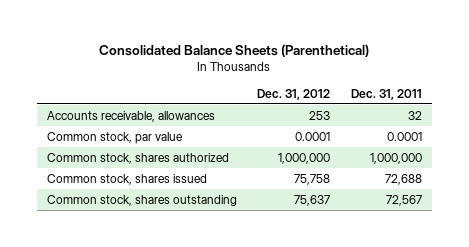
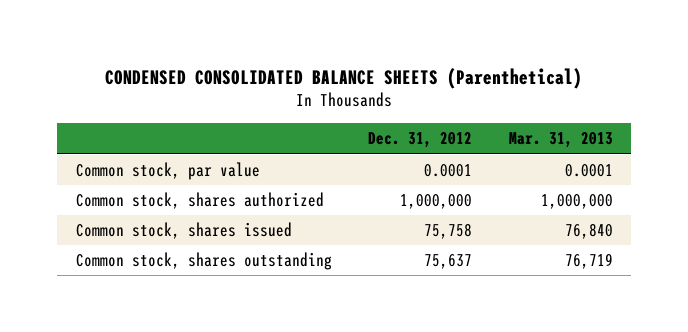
- Consolidated Balance Sheets (Parenthetical)
+ CONDENSED CONSOLIDATED BALANCE SHEETS (Parenthetical)
- | Dec. 31, 2012 | Dec. 31, 2011
+ | Dec. 31, 2012 | Mar. 31, 2013
- Accounts receivable, allowances | 253 | 32

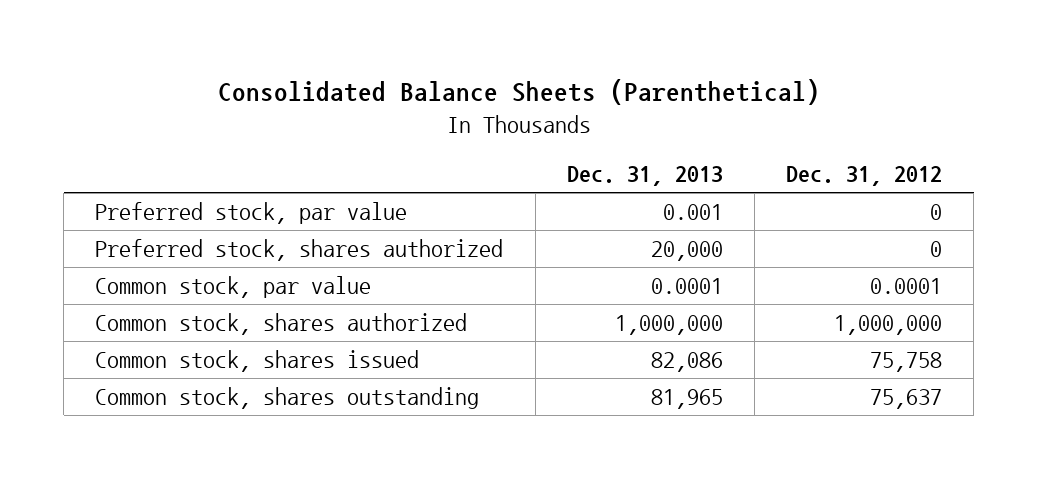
- CONDENSED CONSOLIDATED BALANCE SHEETS (Parenthetical)
+ Consolidated Balance Sheets (Parenthetical)
- | Dec. 31, 2012 | Mar. 31, 2013
+ | Dec. 31, 2013 | Dec. 31, 2012
+ Preferred stock, par value | 0.001 | 0
+ Preferred stock, shares authorized | 20,000 | 0

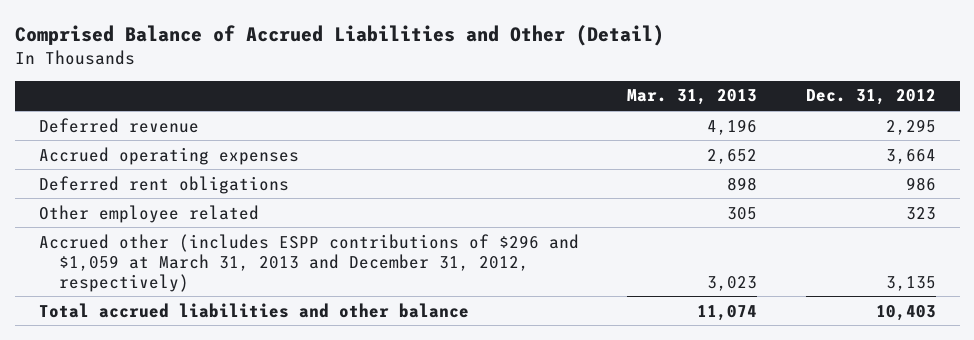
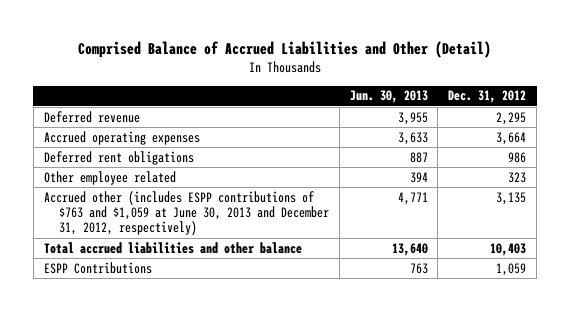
- | Mar. 31, 2013 | Dec. 31, 2012
+ | Jun. 30, 2013 | Dec. 31, 2012
- Accrued other (includes ESPP contributions of $296 and $1,059 at March 31, 2013 and December 31, 2012, respectively) | 3,023 | 3,135
+ Accrued other (includes ESPP contributions of $763 and $1,059 at June 30, 2013 and December 31, 2012, respectively) | 4,771 | 3,135
+ ESPP Contributions | 763 | 1,059

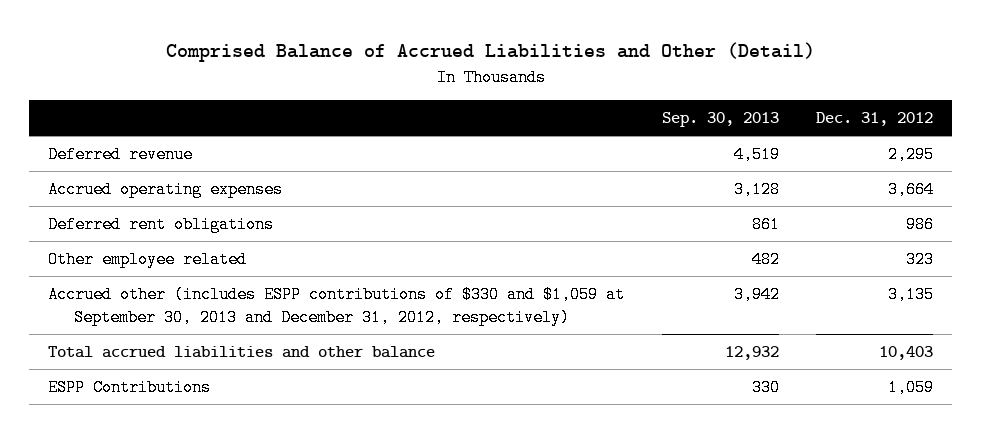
- | Jun. 30, 2013 | Dec. 31, 2012
+ | Sep. 30, 2013 | Dec. 31, 2012
- Accrued other (includes ESPP contributions of $763 and $1,059 at June 30, 2013 and December 31, 2012, respectively) | 4,771 | 3,135
+ Accrued other (includes ESPP contributions of $330 and $1,059 at September 30, 2013 and December 31, 2012, respectively) | 3,942 | 3,135

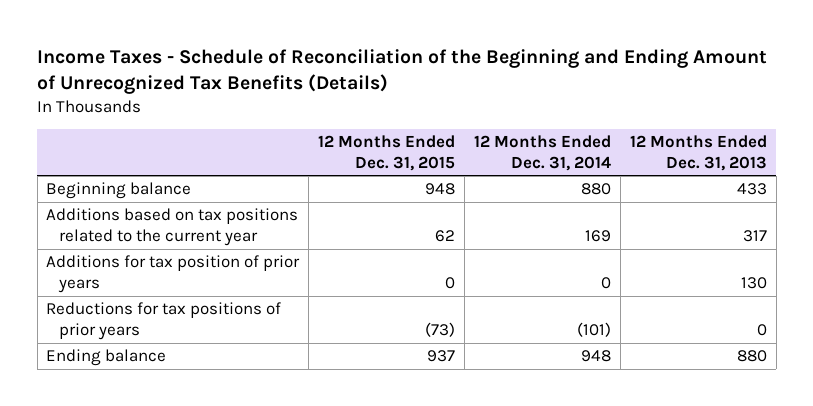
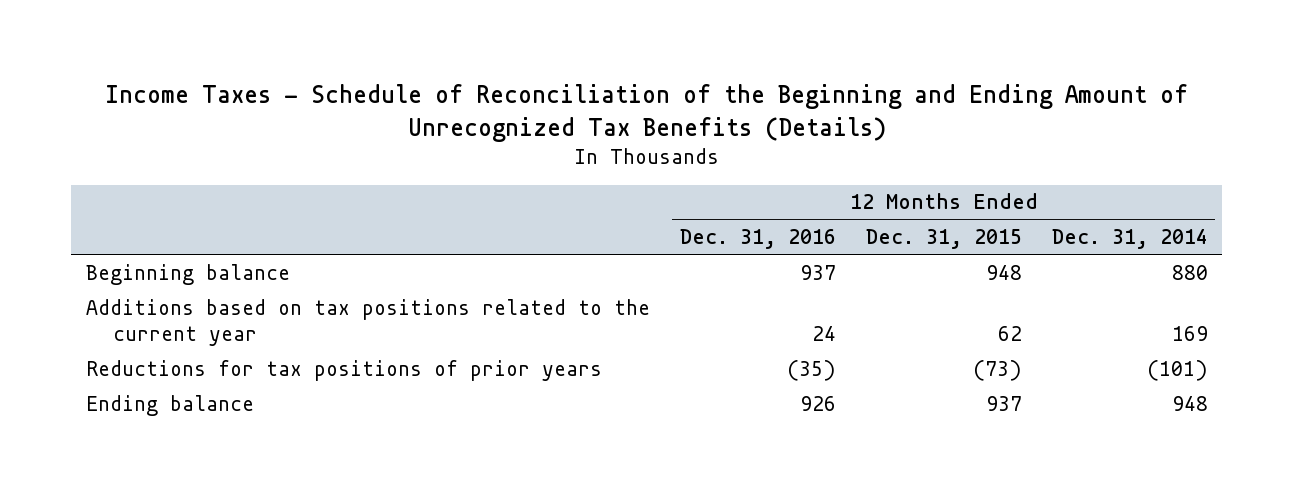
- | 12 Months Ended Dec. 31, 2015 | 12 Months Ended Dec. 31, 2014 | 12 Months Ended Dec. 31, 2013
+ | 12 Months Ended Dec. 31, 2016 | 12 Months Ended Dec. 31, 2015 | 12 Months Ended Dec. 31, 2014
- Additions for tax position of prior years | 0 | 0 | 130

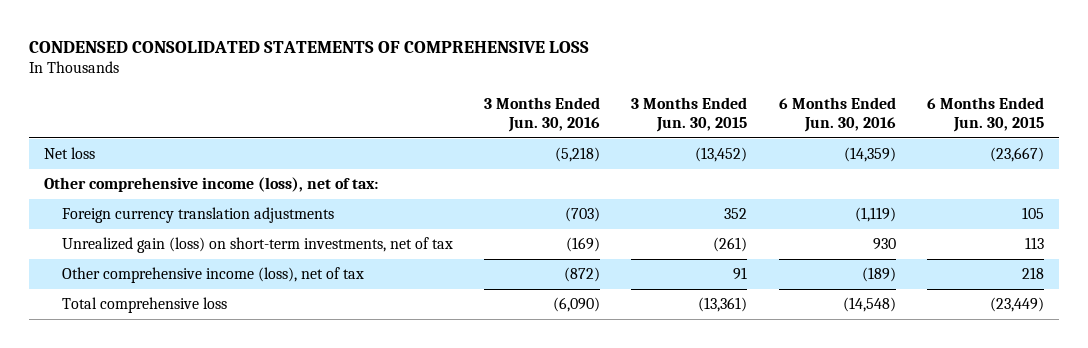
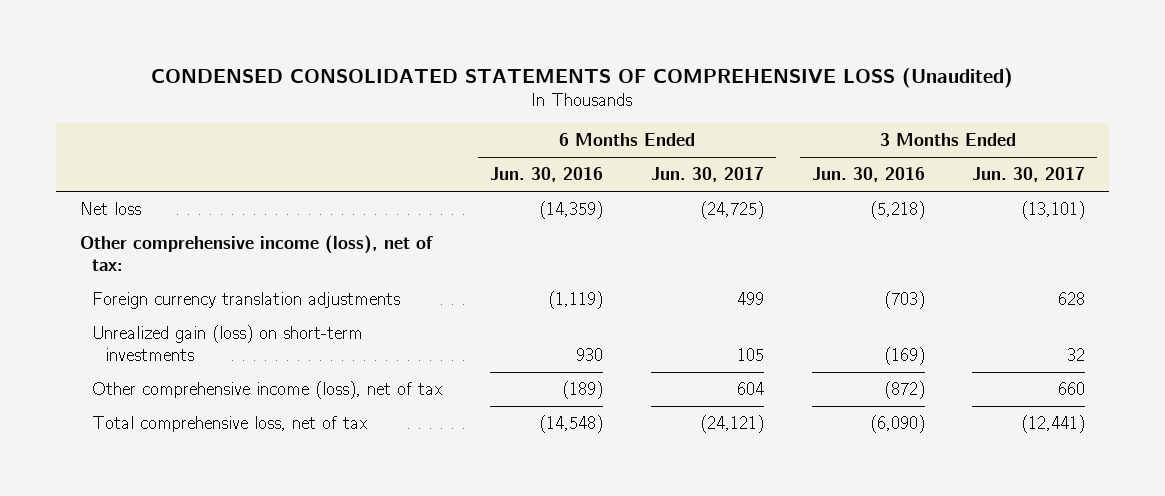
- CONDENSED CONSOLIDATED STATEMENTS OF COMPREHENSIVE LOSS
+ CONDENSED CONSOLIDATED STATEMENTS OF COMPREHENSIVE LOSS (Unaudited)
- | 3 Months Ended Jun. 30, 2016 | 3 Months Ended Jun. 30, 2015 | 6 Months Ended Jun. 30, 2016 | 6 Months Ended Jun. 30, 2015
+ | 6 Months Ended Jun. 30, 2016 | 6 Months Ended Jun. 30, 2017 | 3 Months Ended Jun. 30, 2016 | 3 Months Ended Jun. 30, 2017
- Unrealized gain (loss) on short-term investments, net of tax | (169) | (261) | 930 | 113
+ Unrealized gain (loss) on short-term investments | 930 | 105 | (169) | 32
- Total comprehensive loss | (6,090) | (13,361) | (14,548) | (23,449)
+ Total comprehensive loss, net of tax | (14,548) | (24,121) | (6,090) | (12,441)

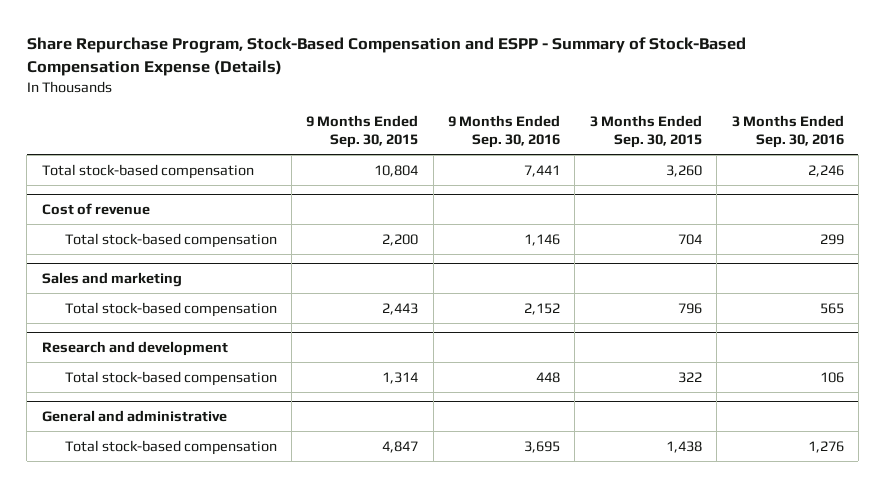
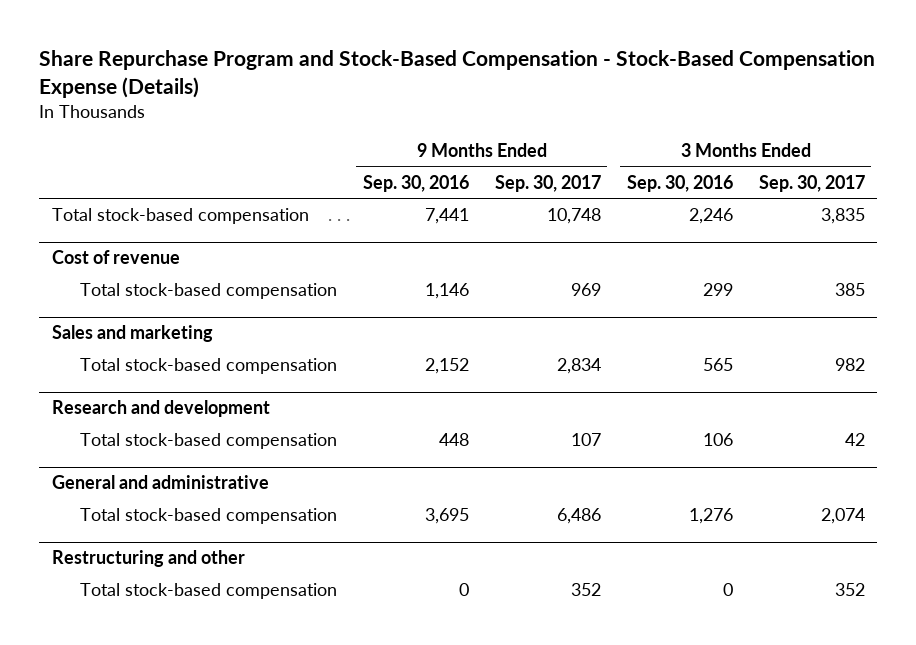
- Share Repurchase Program, Stock-Based Compensation and ESPP - Summary of Stock-Based Compensation Expense (Details)
+ Share Repurchase Program and Stock-Based Compensation - Stock-Based Compensation Expense (Details)
- | 9 Months Ended Sep. 30, 2015 | 9 Months Ended Sep. 30, 2016 | 3 Months Ended Sep. 30, 2015 | 3 Months Ended Sep. 30, 2016
+ | 9 Months Ended Sep. 30, 2016 | 9 Months Ended Sep. 30, 2017 | 3 Months Ended Sep. 30, 2016 | 3 Months Ended Sep. 30, 2017
+ Restructuring and other
+ Total stock-based compensation | 0 | 352 | 0 | 352

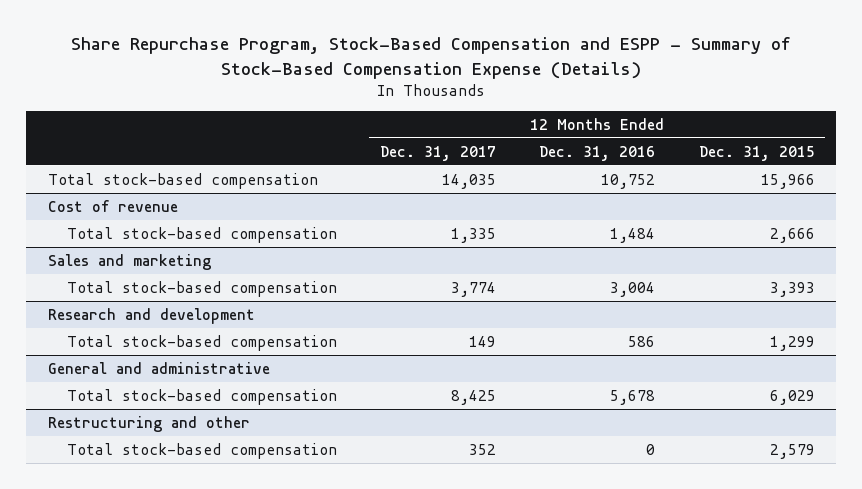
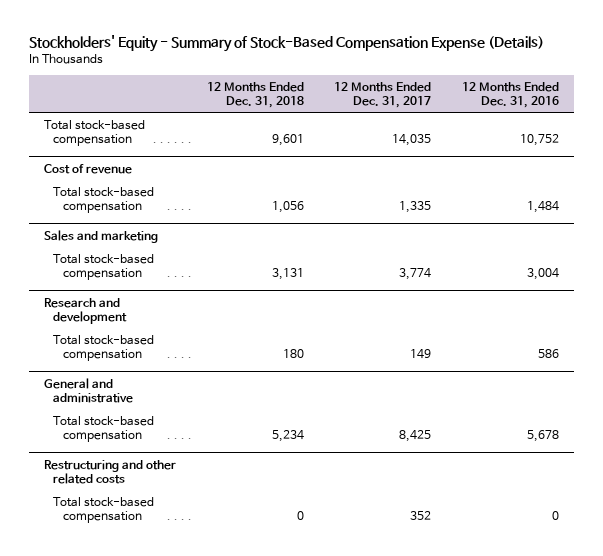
- Share Repurchase Program, Stock-Based Compensation and ESPP - Summary of Stock-Based Compensation Expense (Details)
+ Stockholders' Equity - Summary of Stock-Based Compensation Expense (Details)
- | 12 Months Ended Dec. 31, 2017 | 12 Months Ended Dec. 31, 2016 | 12 Months Ended Dec. 31, 2015
+ | 12 Months Ended Dec. 31, 2018 | 12 Months Ended Dec. 31, 2017 | 12 Months Ended Dec. 31, 2016
- Restructuring and other
+ Restructuring and other related costs

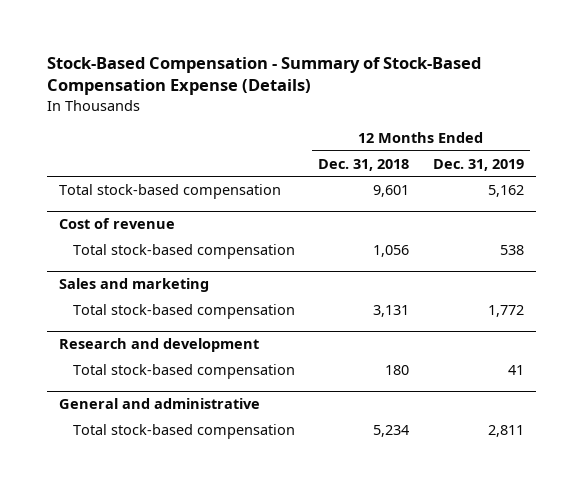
- Stockholders' Equity - Summary of Stock-Based Compensation Expense (Details)
+ Stock-Based Compensation - Summary of Stock-Based Compensation Expense (Details)
- | 12 Months Ended Dec. 31, 2018 | 12 Months Ended Dec. 31, 2017 | 12 Months Ended Dec. 31, 2016
+ | 12 Months Ended Dec. 31, 2018 | 12 Months Ended Dec. 31, 2019
- Restructuring and other related costs
- Total stock-based compensation | 0 | 352 | 0

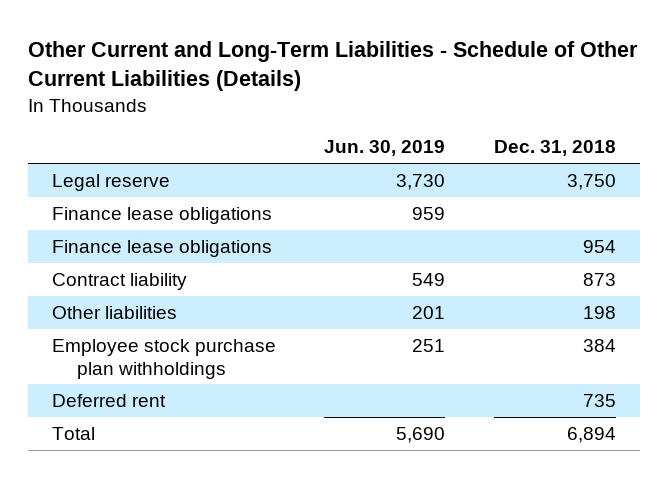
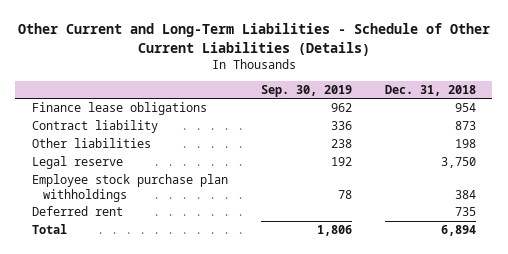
- | Jun. 30, 2019 | Dec. 31, 2018
+ | Sep. 30, 2019 | Dec. 31, 2018
- Finance lease obligations | 959 |
moved down: Legal reserve | 192 | 3,750

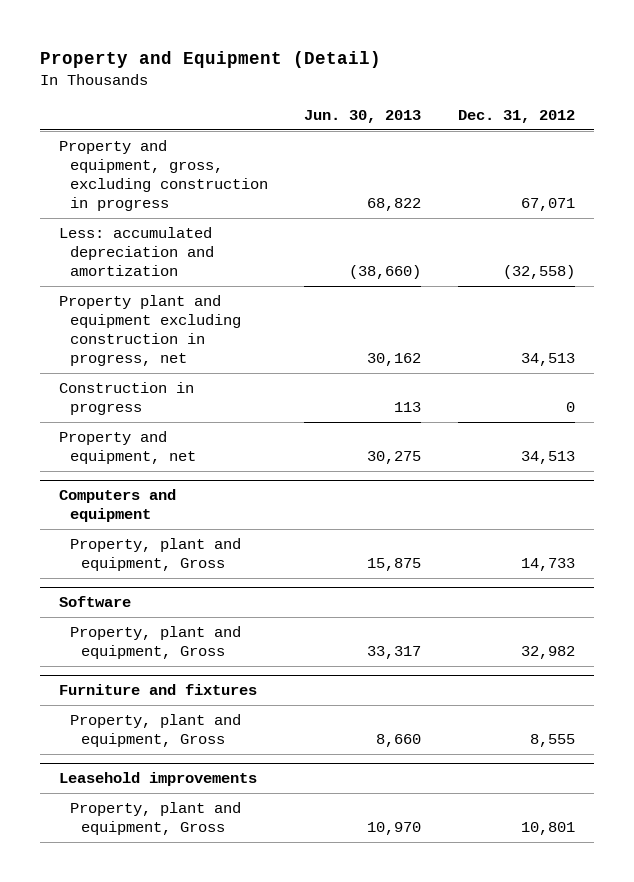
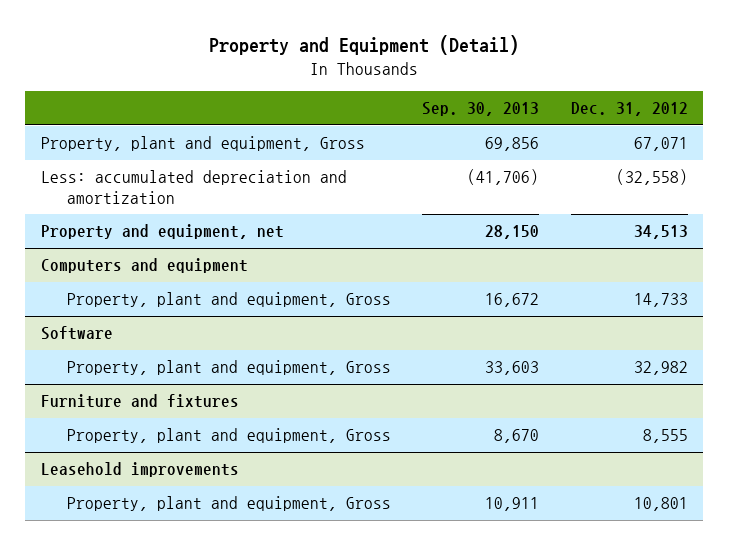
- | Jun. 30, 2013 | Dec. 31, 2012
+ | Sep. 30, 2013 | Dec. 31, 2012
- Property and equipment, gross, excluding construction in progress | 68,822 | 67,071
+ Property, plant and equipment, Gross | 69,856 | 67,071
- Property plant and equipment excluding construction in progress, net | 30,162 | 34,513
- Construction in progress | 113 | 0

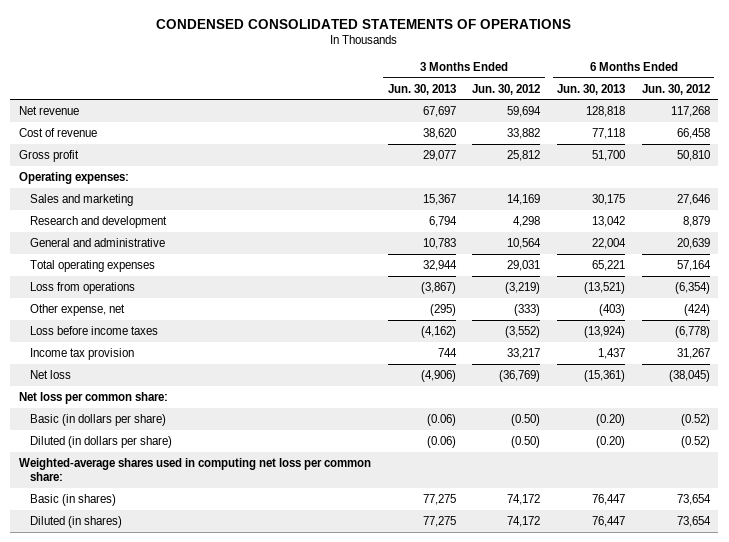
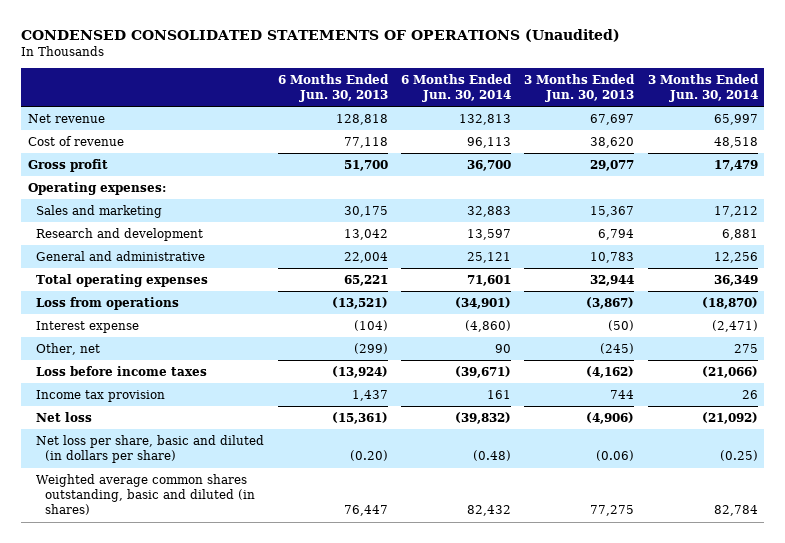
- CONDENSED CONSOLIDATED STATEMENTS OF OPERATIONS
+ CONDENSED CONSOLIDATED STATEMENTS OF OPERATIONS (Unaudited)
- | 3 Months Ended Jun. 30, 2013 | 3 Months Ended Jun. 30, 2012 | 6 Months Ended Jun. 30, 2013 | 6 Months Ended Jun. 30, 2012
+ | 6 Months Ended Jun. 30, 2013 | 6 Months Ended Jun. 30, 2014 | 3 Months Ended Jun. 30, 2013 | 3 Months Ended Jun. 30, 2014
- Other expense, net | (295) | (333) | (403) | (424)
+ Interest expense | (104) | (4,860) | (50) | (2,471)
+ Other, net | (299) | 90 | (245) | 275
- Net loss per common share:
- Basic (in dollars per share) | (0.06) | (0.50) | (0.20) | (0.52)
- Diluted (in dollars per share) | (0.06) | (0.50) | (0.20) | (0.52)
- Weighted-average shares used in computing net loss per common share:
- Basic (in shares) | 77,275 | 74,172 | 76,447 | 73,654
- Diluted (in shares) | 77,275 | 74,172 | 76,447 | 73,654
+ Net loss per share, basic and diluted (in dollars per share) | (0.20) | (0.48) | (0.06) | (0.25)
+ Weighted average common shares outstanding, basic and diluted (in shares) | 76,447 | 82,432 | 77,275 | 82,784

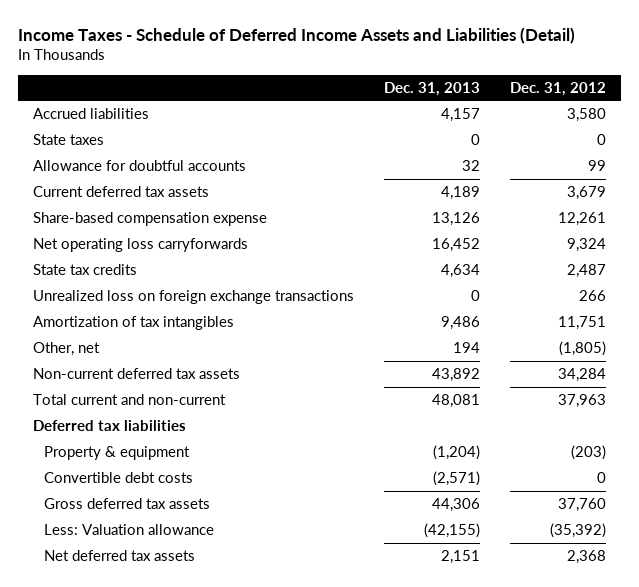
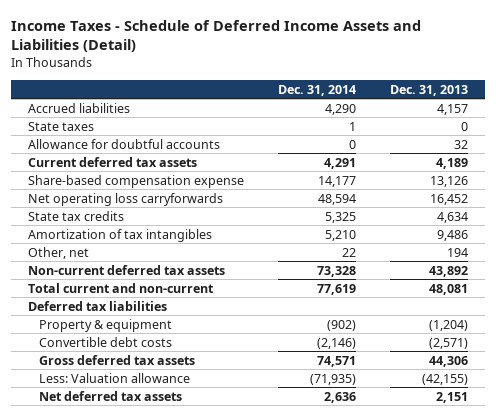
- | Dec. 31, 2013 | Dec. 31, 2012
+ | Dec. 31, 2014 | Dec. 31, 2013
- Unrealized loss on foreign exchange transactions | 0 | 266

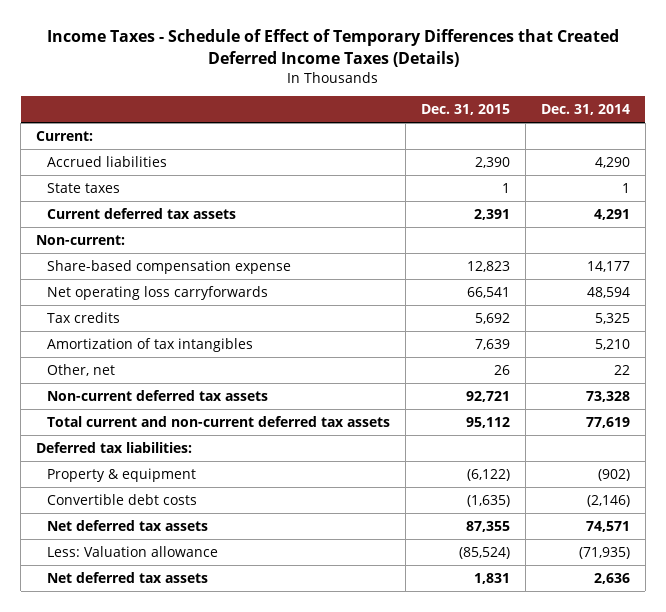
- Income Taxes - Schedule of Deferred Income Assets and Liabilities (Detail)
+ Income Taxes - Schedule of Effect of Temporary Differences that Created Deferred Income Taxes (Details)
- | Dec. 31, 2014 | Dec. 31, 2013
+ | Dec. 31, 2015 | Dec. 31, 2014
+ Current:
- Allowance for doubtful accounts | 0 | 32
+ Non-current:
- State tax credits | 5,325 | 4,634
+ Tax credits | 5,692 | 5,325
- Total current and non-current | 77,619 | 48,081
- Deferred tax liabilities
+ Total current and non-current deferred tax assets | 95,112 | 77,619
+ Deferred tax liabilities:
- Gross deferred tax assets | 74,571 | 44,306
+ Net deferred tax assets | 87,355 | 74,571

